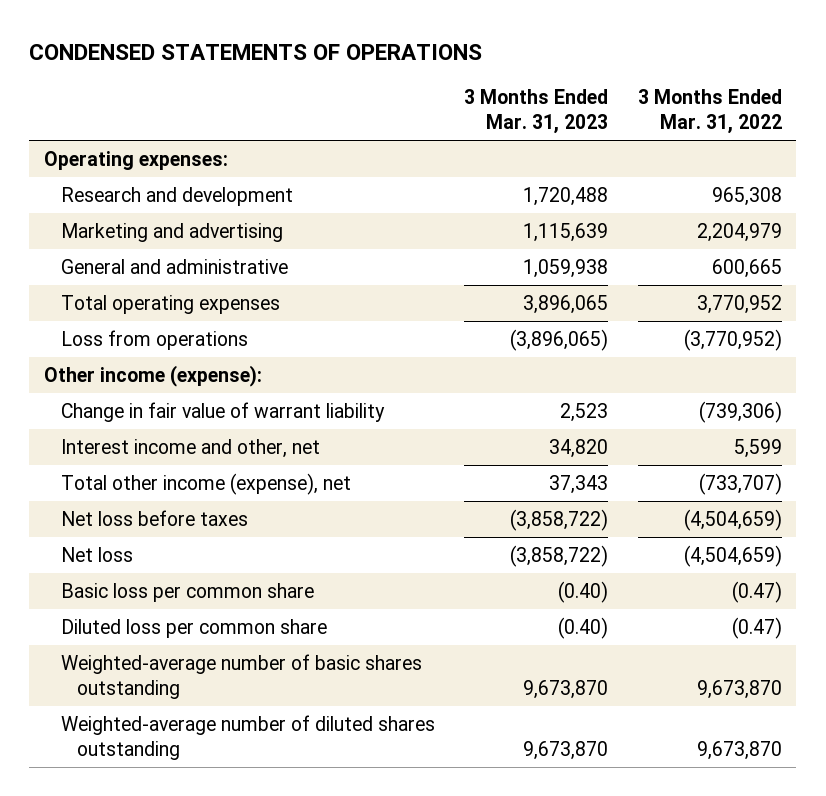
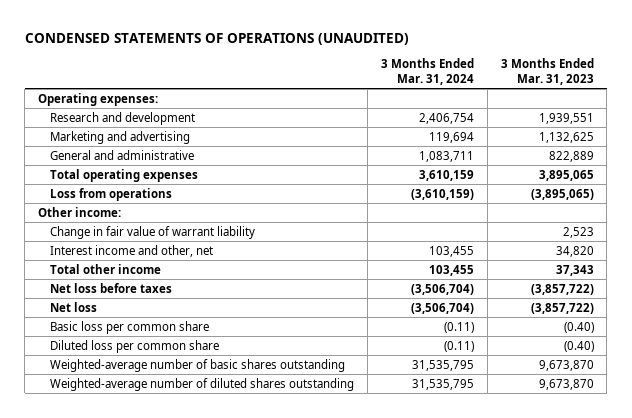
- CONDENSED STATEMENTS OF OPERATIONS
+ CONDENSED STATEMENTS OF OPERATIONS (UNAUDITED)
- | 3 Months Ended Mar. 31, 2023 | 3 Months Ended Mar. 31, 2022
+ | 3 Months Ended Mar. 31, 2024 | 3 Months Ended Mar. 31, 2023
- Research and development | 1,720,488 | 965,308
- Marketing and advertising | 1,115,639 | 2,204,979
- General and administrative | 1,059,938 | 600,665
- Total operating expenses | 3,896,065 | 3,770,952
- Loss from operations | (3,896,065) | (3,770,952)
- Other income (expense):
+ Research and development | 2,406,754 | 1,939,551
+ Marketing and advertising | 119,694 | 1,132,625
+ General and administrative | 1,083,711 | 822,889
+ Total operating expenses | 3,610,159 | 3,895,065
+ Loss from operations | (3,610,159) | (3,895,065)
+ Other income:
- Total other income (expense), net | 37,343 | (733,707)
- Net loss before taxes | (3,858,722) | (4,504,659)
- Net loss | (3,858,722) | (4,504,659)
+ Total other income | 103,455 | 37,343
+ Net loss before taxes | (3,506,704) | (3,857,722)
+ Net loss | (3,506,704) | (3,857,722)

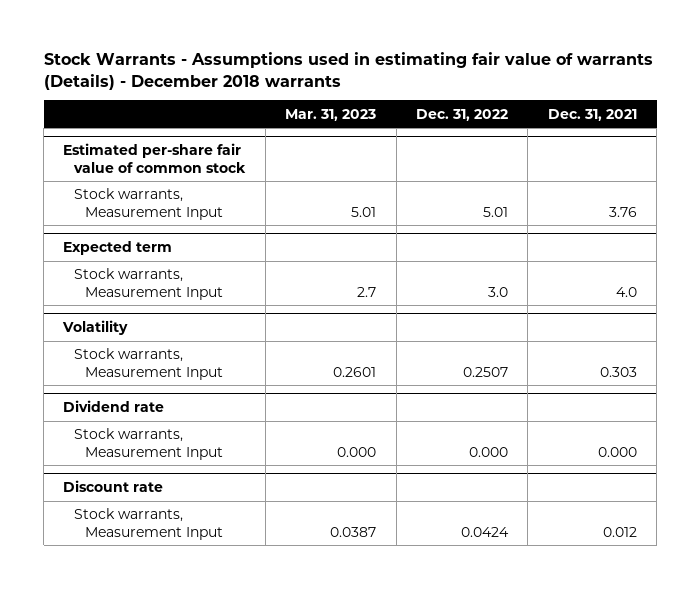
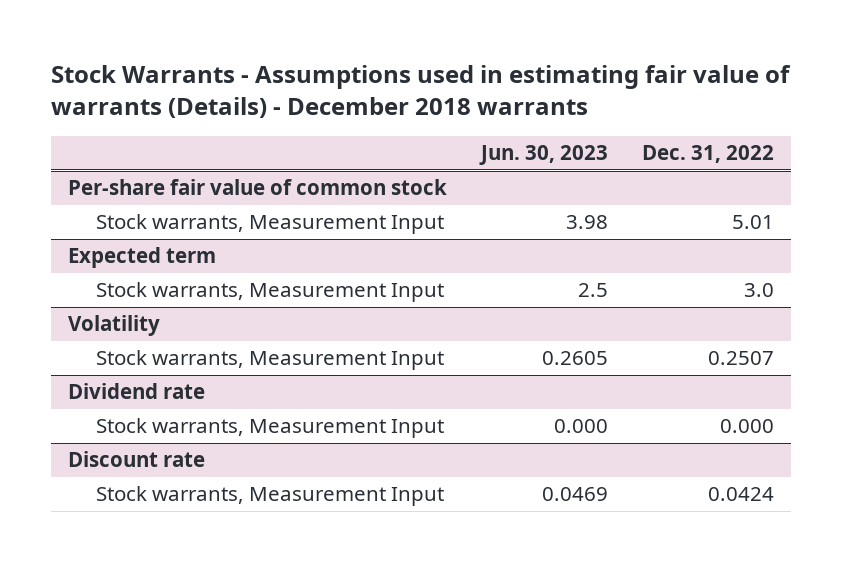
- | Mar. 31, 2023 | Dec. 31, 2022 | Dec. 31, 2021
+ | Jun. 30, 2023 | Dec. 31, 2022
- Estimated per-share fair value of common stock
+ Per-share fair value of common stock

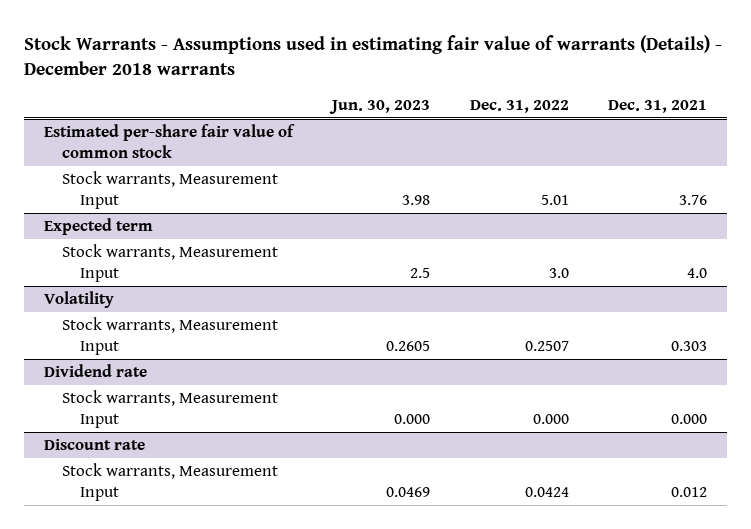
- | Jun. 30, 2023 | Dec. 31, 2022
+ | Jun. 30, 2023 | Dec. 31, 2022 | Dec. 31, 2021
- Per-share fair value of common stock
+ Estimated per-share fair value of common stock

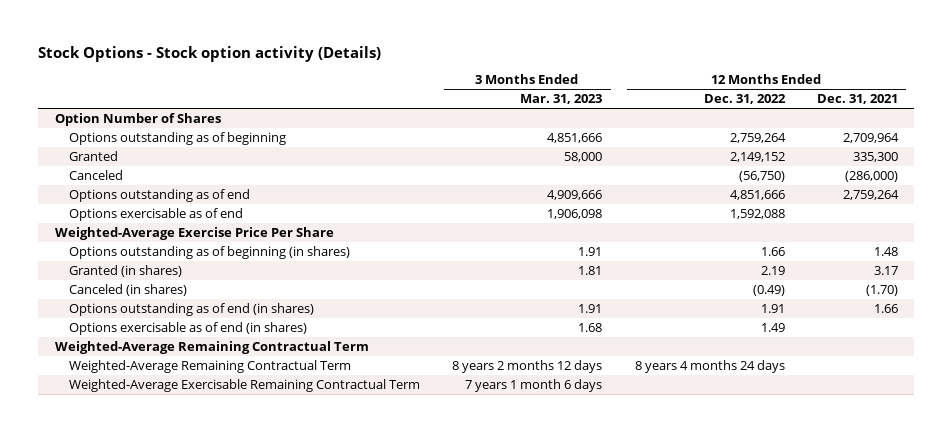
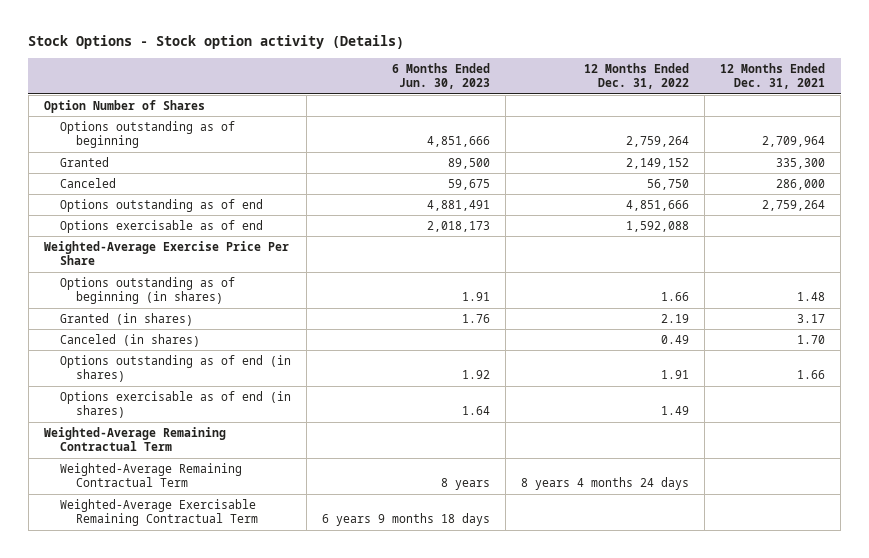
- | 3 Months Ended Mar. 31, 2023 | 12 Months Ended Dec. 31, 2022 | 12 Months Ended Dec. 31, 2021
+ | 6 Months Ended Jun. 30, 2023 | 12 Months Ended Dec. 31, 2022 | 12 Months Ended Dec. 31, 2021
- Canceled | | (56,750) | (286,000)
+ Canceled | 59,675 | 56,750 | 286,000
- Canceled (in shares) | | (0.49) | (1.70)
+ Canceled (in shares) | | 0.49 | 1.70

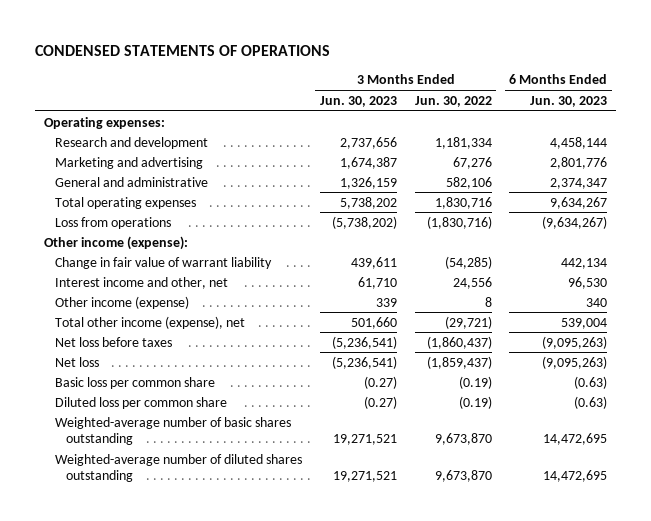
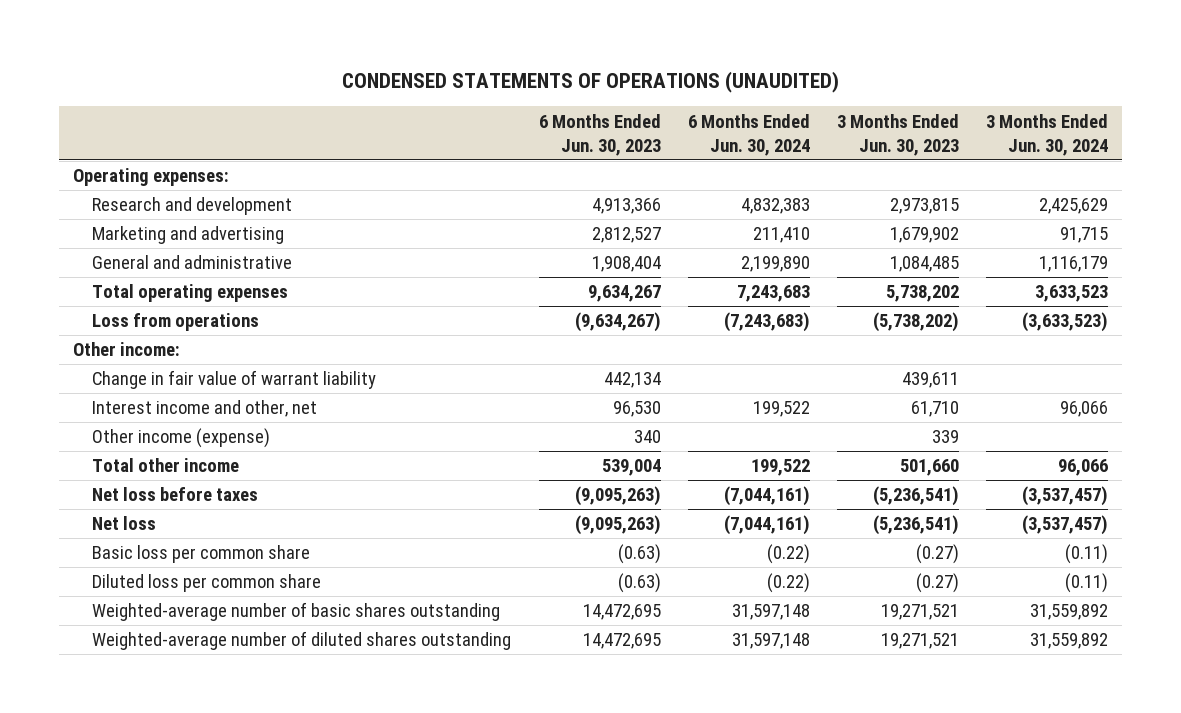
- CONDENSED STATEMENTS OF OPERATIONS
+ CONDENSED STATEMENTS OF OPERATIONS (UNAUDITED)
- | 3 Months Ended Jun. 30, 2023 | 3 Months Ended Jun. 30, 2022 | 6 Months Ended Jun. 30, 2023
+ | 6 Months Ended Jun. 30, 2023 | 6 Months Ended Jun. 30, 2024 | 3 Months Ended Jun. 30, 2023 | 3 Months Ended Jun. 30, 2024
- Research and development | 2,737,656 | 1,181,334 | 4,458,144
- Marketing and advertising | 1,674,387 | 67,276 | 2,801,776
- General and administrative | 1,326,159 | 582,106 | 2,374,347
+ Research and development | 4,913,366 | 4,832,383 | 2,973,815 | 2,425,629
+ Marketing and advertising | 2,812,527 | 211,410 | 1,679,902 | 91,715
+ General and administrative | 1,908,404 | 2,199,890 | 1,084,485 | 1,116,179
- Other income (expense):
+ Other income:
- Total other income (expense), net | 501,660 | (29,721) | 539,004
+ Total other income | 539,004 | 199,522 | 501,660 | 96,066

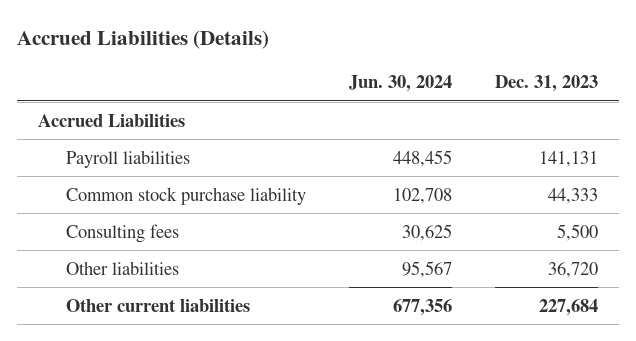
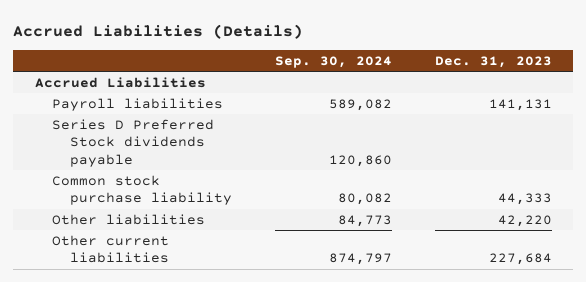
- | Jun. 30, 2024 | Dec. 31, 2023
+ | Sep. 30, 2024 | Dec. 31, 2023
+ Series D Preferred Stock dividends payable | 120,860 |
- Consulting fees | 30,625 | 5,500
- Other liabilities | 95,567 | 36,720
+ Other liabilities | 84,773 | 42,220

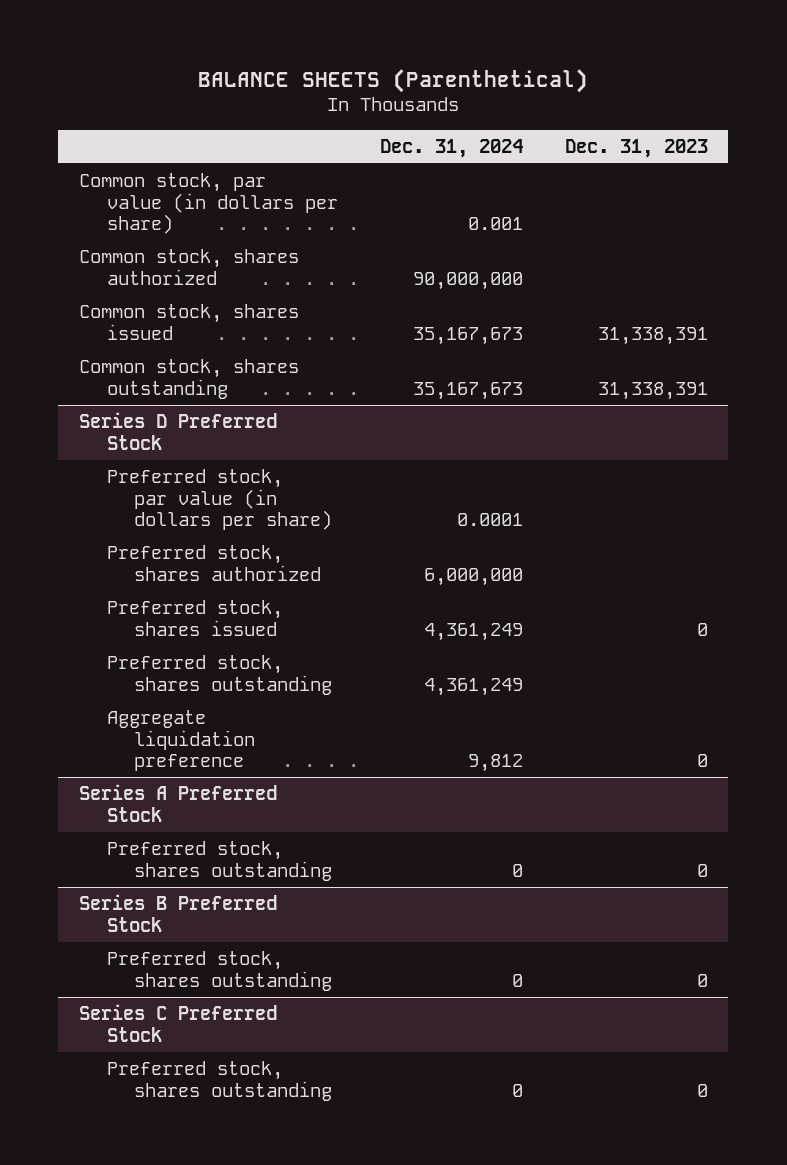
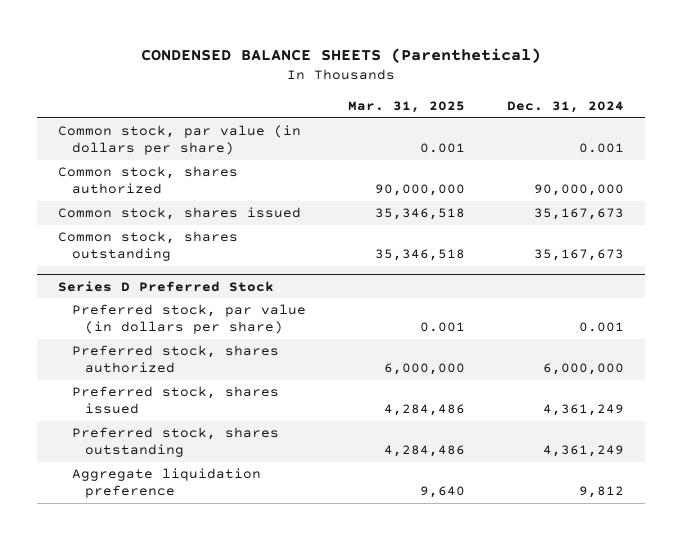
- BALANCE SHEETS (Parenthetical)
+ CONDENSED BALANCE SHEETS (Parenthetical)
- | Dec. 31, 2024 | Dec. 31, 2023
+ | Mar. 31, 2025 | Dec. 31, 2024
@ Series D Preferred Stock
- Preferred stock, par value (in dollars per share) | 0.0001 |
+ Preferred stock, par value (in dollars per share) | 0.001 | 0.001
- Series A Preferred Stock
- Preferred stock, shares outstanding | 0 | 0
- Series B Preferred Stock
- Preferred stock, shares outstanding | 0 | 0
- Series C Preferred Stock
- Preferred stock, shares outstanding | 0 | 0

